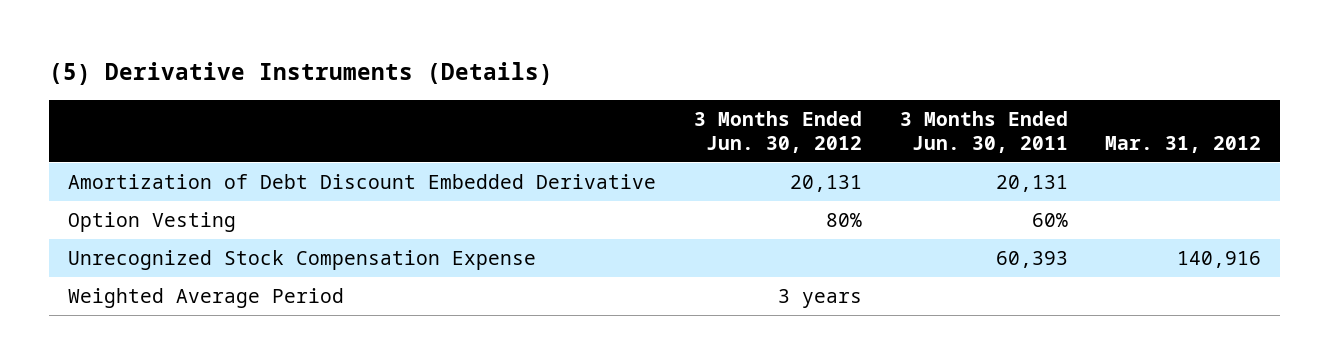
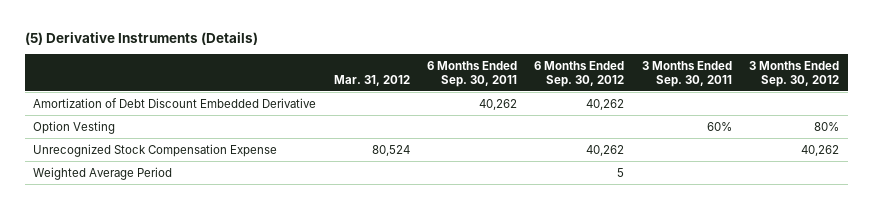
- | 3 Months Ended Jun. 30, 2012 | 3 Months Ended Jun. 30, 2011 | Mar. 31, 2012
+ | Mar. 31, 2012 | 6 Months Ended Sep. 30, 2011 | 6 Months Ended Sep. 30, 2012 | 3 Months Ended Sep. 30, 2011 | 3 Months Ended Sep. 30, 2012
- Unrecognized Stock Compensation Expense | | 60,393 | 140,916
+ Unrecognized Stock Compensation Expense | 80,524 | | 40,262 | | 40,262

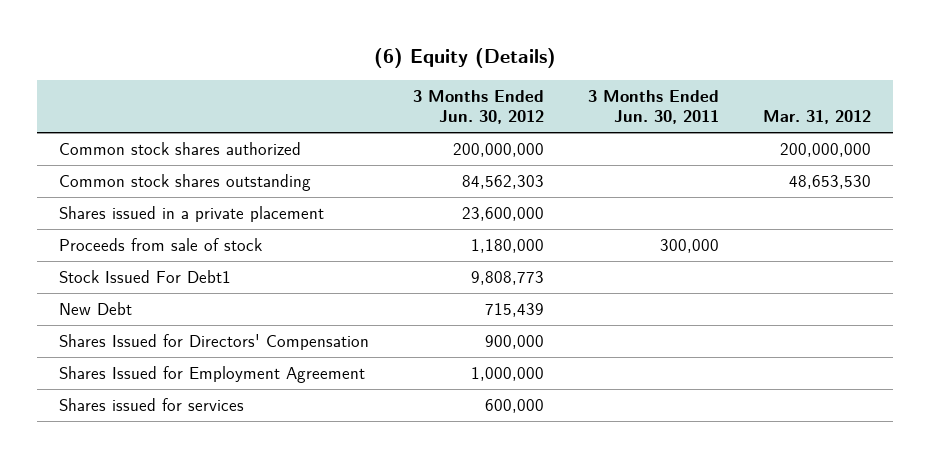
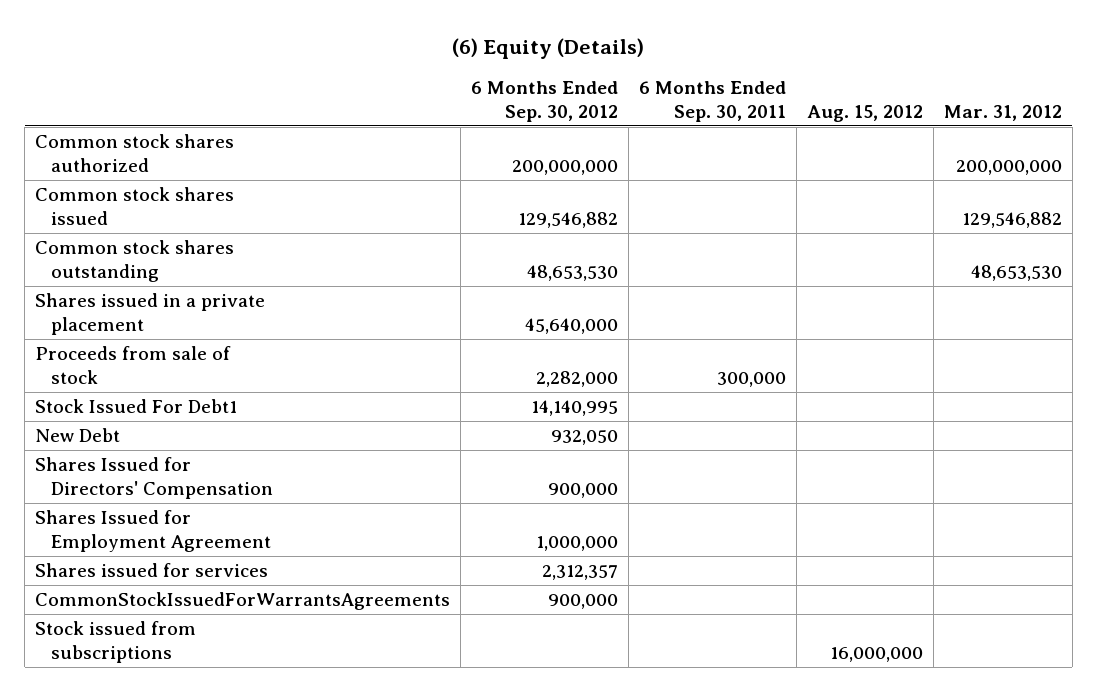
- | 3 Months Ended Jun. 30, 2012 | 3 Months Ended Jun. 30, 2011 | Mar. 31, 2012
+ | 6 Months Ended Sep. 30, 2012 | 6 Months Ended Sep. 30, 2011 | Aug. 15, 2012 | Mar. 31, 2012
+ Common stock shares issued | 129,546,882 | | | 129,546,882
+ CommonStockIssuedForWarrantsAgreements | 900,000 | | |
+ Stock issued from subscriptions | | | 16,000,000 |

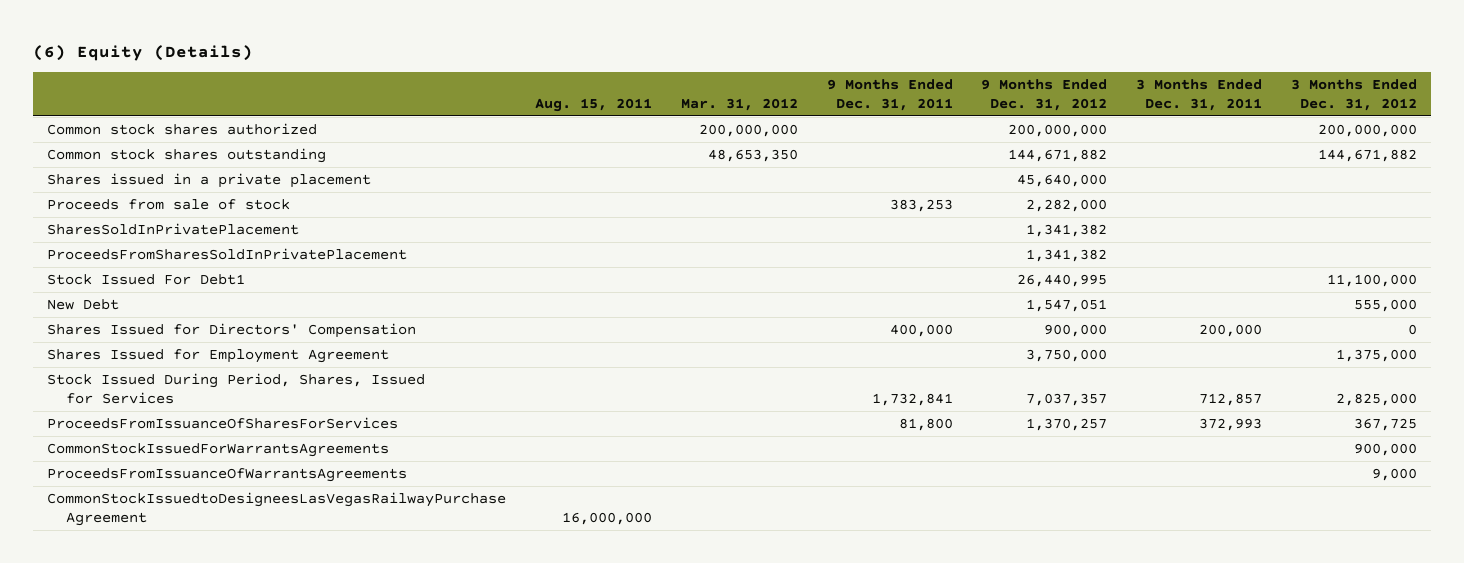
- | 6 Months Ended Sep. 30, 2012 | 6 Months Ended Sep. 30, 2011 | Aug. 15, 2012 | Mar. 31, 2012
+ | Aug. 15, 2011 | Mar. 31, 2012 | 9 Months Ended Dec. 31, 2011 | 9 Months Ended Dec. 31, 2012 | 3 Months Ended Dec. 31, 2011 | 3 Months Ended Dec. 31, 2012
- Common stock shares issued | 129,546,882 | | | 129,546,882
- Common stock shares outstanding | 48,653,530 | | | 48,653,530
+ Common stock shares outstanding | | 48,653,350 | | 144,671,882 | | 144,671,882
+ SharesSoldInPrivatePlacement | | | | 1,341,382 | |
+ ProceedsFromSharesSoldInPrivatePlacement | | | | 1,341,382 | |
- Shares issued for services | 2,312,357 | | |
+ Stock Issued During Period, Shares, Issued for Services | | | 1,732,841 | 7,037,357 | 712,857 | 2,825,000
+ ProceedsFromIssuanceOfSharesForServices | | | 81,800 | 1,370,257 | 372,993 | 367,725
- Stock issued from subscriptions | | | 16,000,000 |
+ ProceedsFromIssuanceOfWarrantsAgreements | | | | | | 9,000
+ CommonStockIssuedtoDesigneesLasVegasRailwayPurchase Agreement | 16,000,000 | | | | |

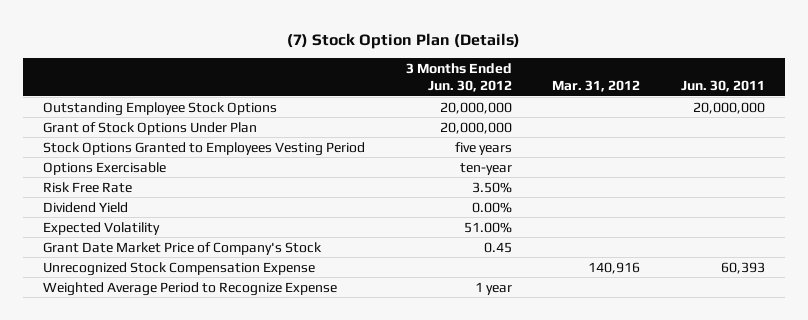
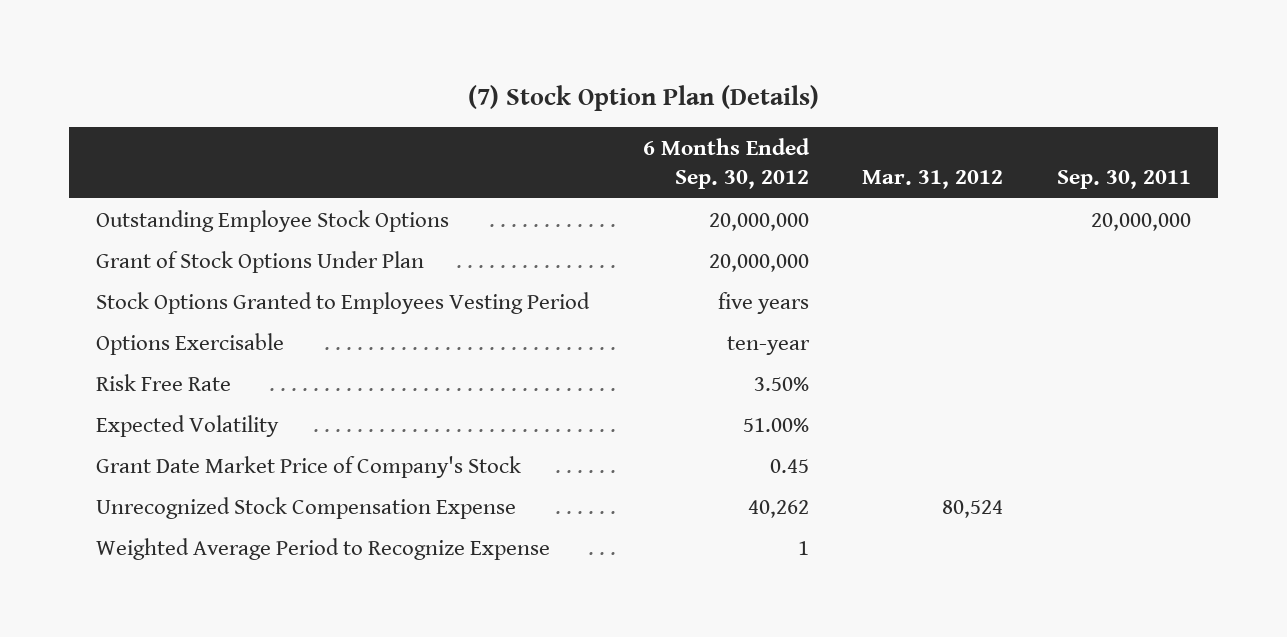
- | 3 Months Ended Jun. 30, 2012 | Mar. 31, 2012 | Jun. 30, 2011
+ | 6 Months Ended Sep. 30, 2012 | Mar. 31, 2012 | Sep. 30, 2011
- Dividend Yield | 0.00% | |
- Unrecognized Stock Compensation Expense | | 140,916 | 60,393
+ Unrecognized Stock Compensation Expense | 40,262 | 80,524 |

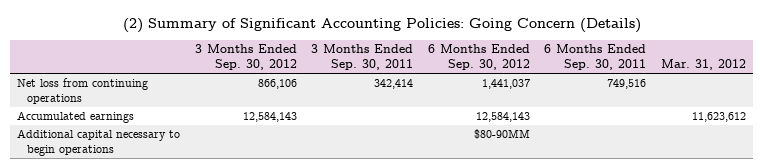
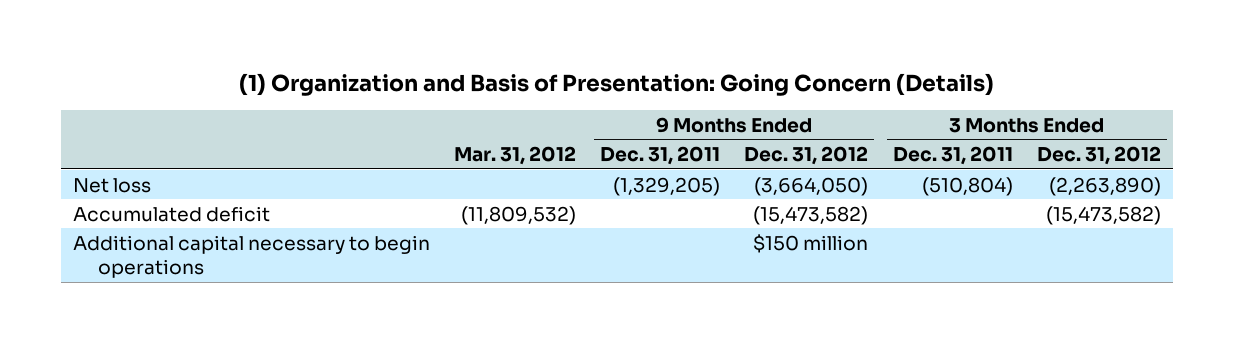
- (2) Summary of Significant Accounting Policies: Going Concern (Details)
+ (1) Organization and Basis of Presentation: Going Concern (Details)
- | 3 Months Ended Sep. 30, 2012 | 3 Months Ended Sep. 30, 2011 | 6 Months Ended Sep. 30, 2012 | 6 Months Ended Sep. 30, 2011 | Mar. 31, 2012
+ | Mar. 31, 2012 | 9 Months Ended Dec. 31, 2011 | 9 Months Ended Dec. 31, 2012 | 3 Months Ended Dec. 31, 2011 | 3 Months Ended Dec. 31, 2012
- Net loss from continuing operations | 866,106 | 342,414 | 1,441,037 | 749,516 |
- Accumulated earnings | 12,584,143 | | 12,584,143 | | 11,623,612
+ Net loss | | (1,329,205) | (3,664,050) | (510,804) | (2,263,890)
+ Accumulated deficit | (11,809,532) | | (15,473,582) | | (15,473,582)

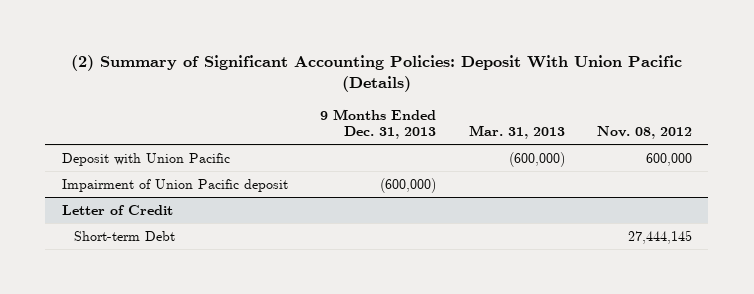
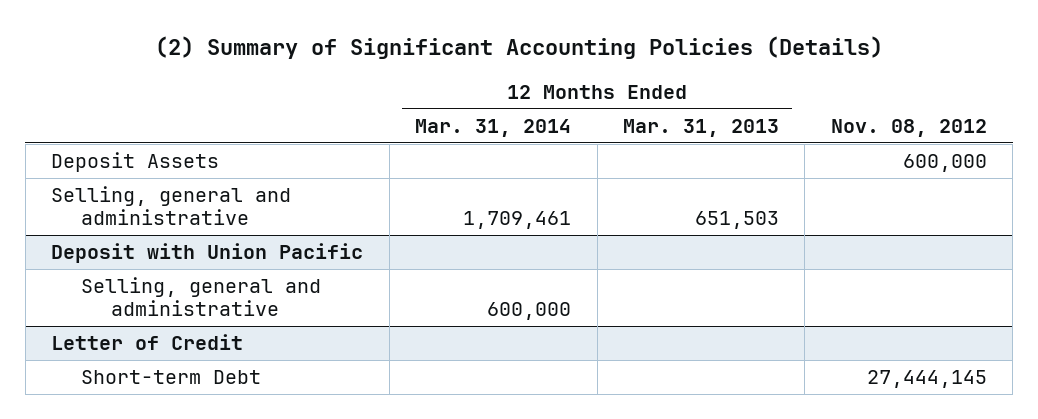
- (2) Summary of Significant Accounting Policies: Deposit With Union Pacific (Details)
+ (2) Summary of Significant Accounting Policies (Details)
- | 9 Months Ended Dec. 31, 2013 | Mar. 31, 2013 | Nov. 08, 2012
+ | 12 Months Ended Mar. 31, 2014 | 12 Months Ended Mar. 31, 2013 | Nov. 08, 2012
- Deposit with Union Pacific | | (600,000) | 600,000
- Impairment of Union Pacific deposit | (600,000) | |
+ Deposit Assets | | | 600,000
+ Selling, general and administrative | 1,709,461 | 651,503 |
+ Deposit with Union Pacific
+ Selling, general and administrative | 600,000 | |

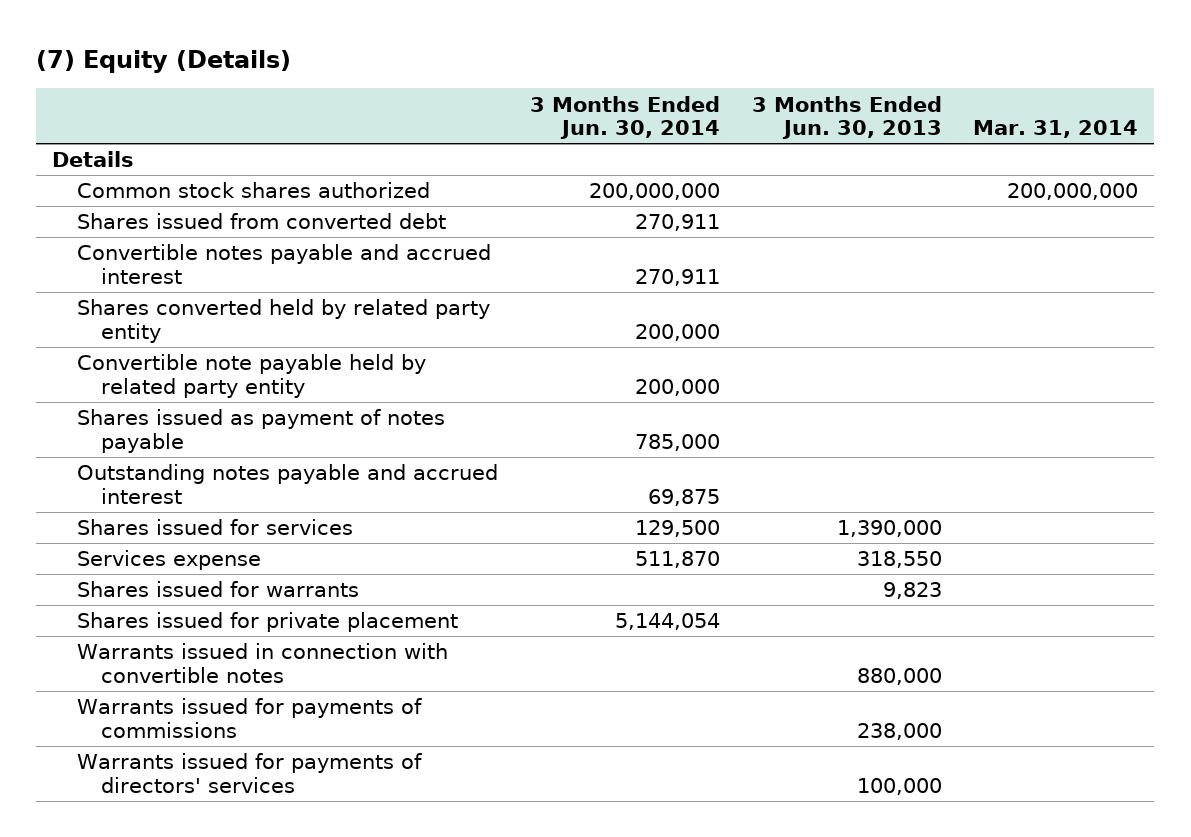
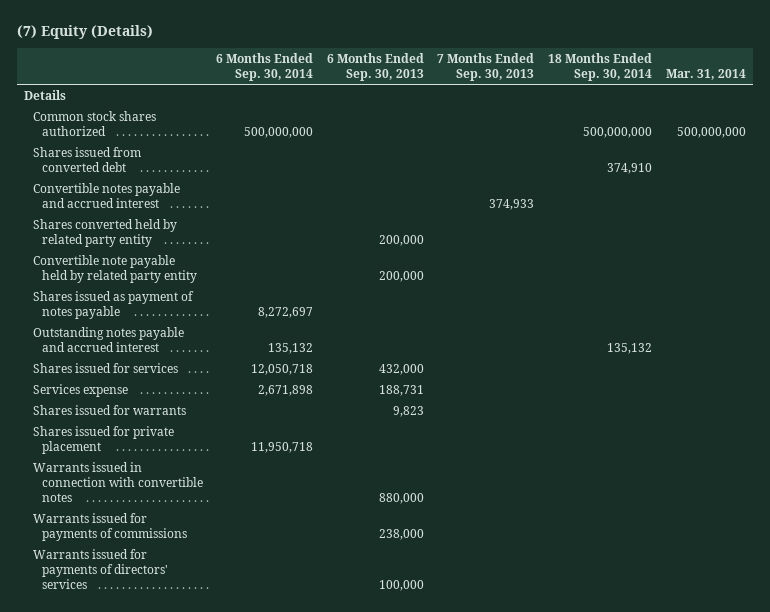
- | 3 Months Ended Jun. 30, 2014 | 3 Months Ended Jun. 30, 2013 | Mar. 31, 2014
+ | 6 Months Ended Sep. 30, 2014 | 6 Months Ended Sep. 30, 2013 | 7 Months Ended Sep. 30, 2013 | 18 Months Ended Sep. 30, 2014 | Mar. 31, 2014
- Common stock shares authorized | 200,000,000 | | 200,000,000
+ Common stock shares authorized | 500,000,000 | | | 500,000,000 | 500,000,000

